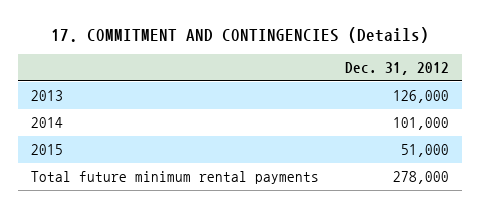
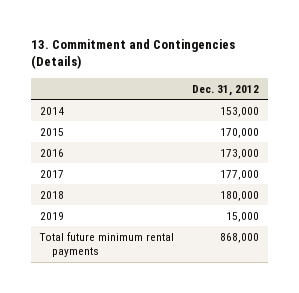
- 17. COMMITMENT AND CONTINGENCIES (Details)
+ 13. Commitment and Contingencies (Details)
- 2013 | 126,000
- 2014 | 101,000
- 2015 | 51,000
- Total future minimum rental payments | 278,000
+ 2014 | 153,000
+ 2015 | 170,000
+ 2016 | 173,000
+ 2017 | 177,000
+ 2018 | 180,000
+ 2019 | 15,000
+ Total future minimum rental payments | 868,000

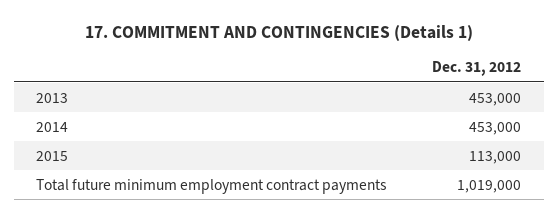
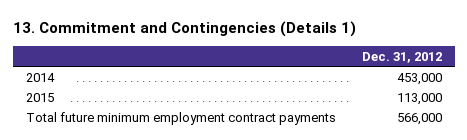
- 17. COMMITMENT AND CONTINGENCIES (Details 1)
+ 13. Commitment and Contingencies (Details 1)
- 2013 | 453,000
- Total future minimum employment contract payments | 1,019,000
+ Total future minimum employment contract payments | 566,000

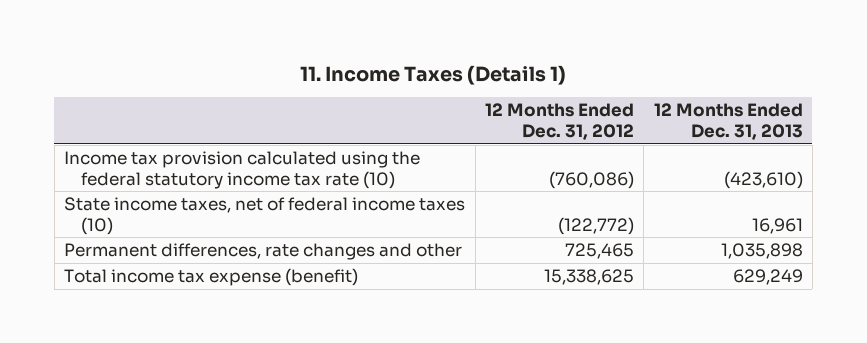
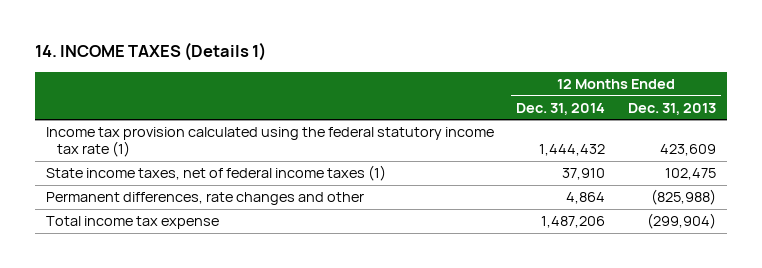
- 11. Income Taxes (Details 1)
+ 14. INCOME TAXES (Details 1)
- | 12 Months Ended Dec. 31, 2012 | 12 Months Ended Dec. 31, 2013
+ | 12 Months Ended Dec. 31, 2014 | 12 Months Ended Dec. 31, 2013
- Income tax provision calculated using the federal statutory income tax rate (10) | (760,086) | (423,610)
- State income taxes, net of federal income taxes (10) | (122,772) | 16,961
- Permanent differences, rate changes and other | 725,465 | 1,035,898
- Total income tax expense (benefit) | 15,338,625 | 629,249
+ Income tax provision calculated using the federal statutory income tax rate (1) | 1,444,432 | 423,609
+ State income taxes, net of federal income taxes (1) | 37,910 | 102,475
+ Permanent differences, rate changes and other | 4,864 | (825,988)
+ Total income tax expense | 1,487,206 | (299,904)

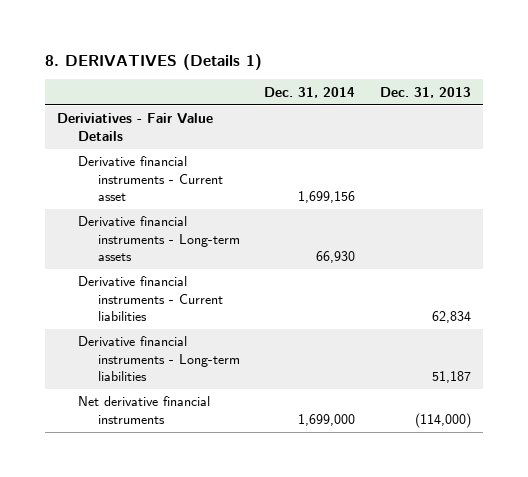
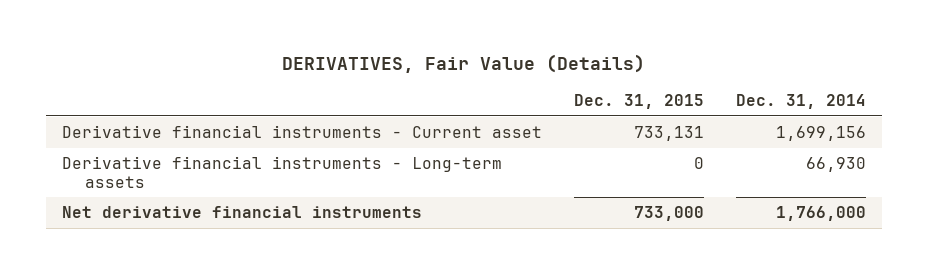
- 8. DERIVATIVES (Details 1)
+ DERIVATIVES, Fair Value (Details)
- | Dec. 31, 2014 | Dec. 31, 2013
+ | Dec. 31, 2015 | Dec. 31, 2014
- Deriviatives - Fair Value Details
- Derivative financial instruments - Current liabilities | | 62,834
- Derivative financial instruments - Long-term liabilities | | 51,187
- Net derivative financial instruments | 1,699,000 | (114,000)
+ Net derivative financial instruments | 733,000 | 1,766,000

